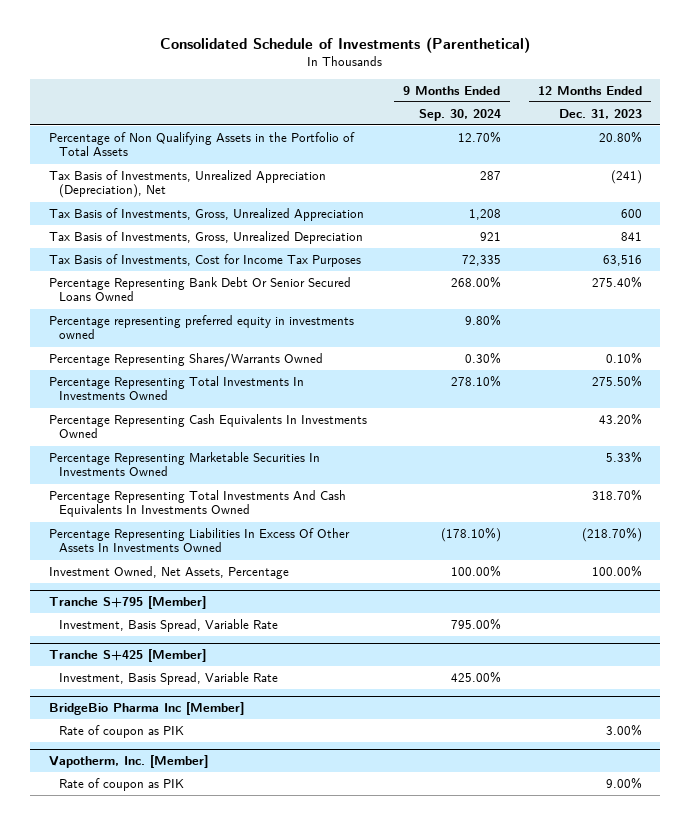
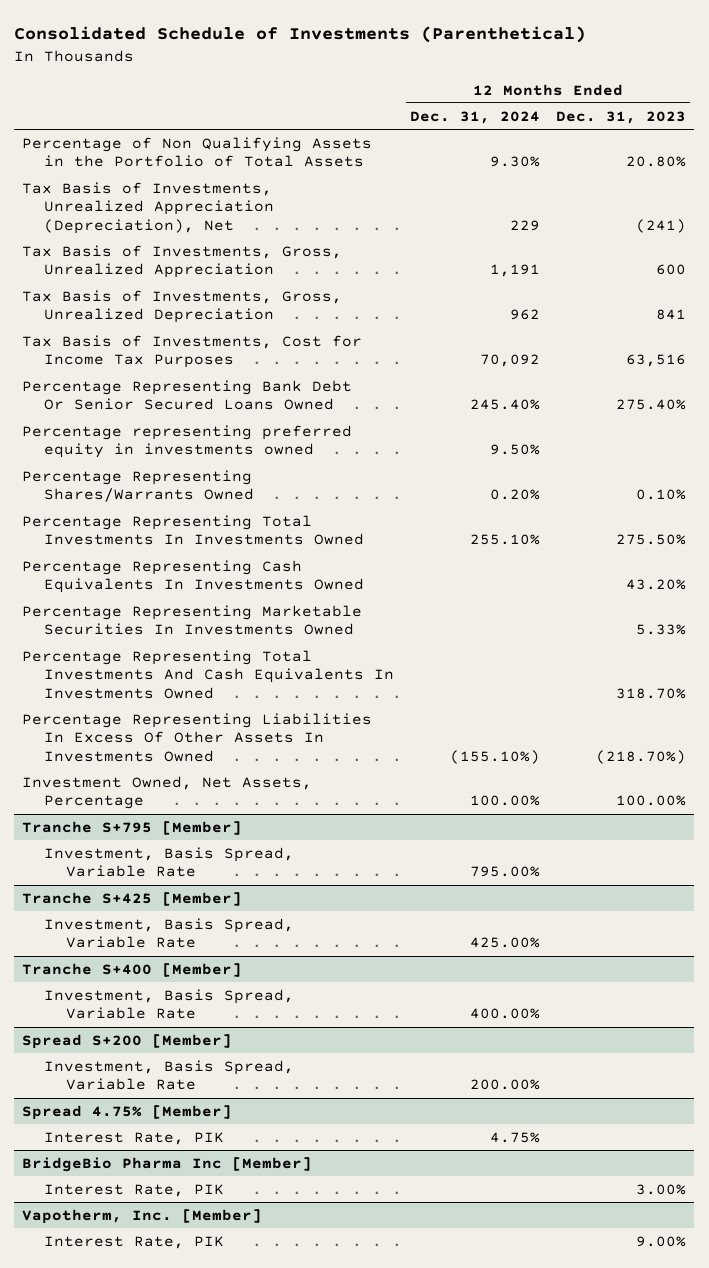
- | 9 Months Ended Sep. 30, 2024 | 12 Months Ended Dec. 31, 2023
+ | 12 Months Ended Dec. 31, 2024 | 12 Months Ended Dec. 31, 2023
+ Tranche S+400 [Member]
+ Investment, Basis Spread, Variable Rate | 400.00% |
+ Spread S+200 [Member]
+ Investment, Basis Spread, Variable Rate | 200.00% |
+ Spread 4.75% [Member]
+ Interest Rate, PIK | 4.75% |
@ BridgeBio Pharma Inc [Member]
- Rate of coupon as PIK | | 3.00%
+ Interest Rate, PIK | | 3.00%
@ Vapotherm, Inc. [Member]
- Rate of coupon as PIK | | 9.00%
+ Interest Rate, PIK | | 9.00%

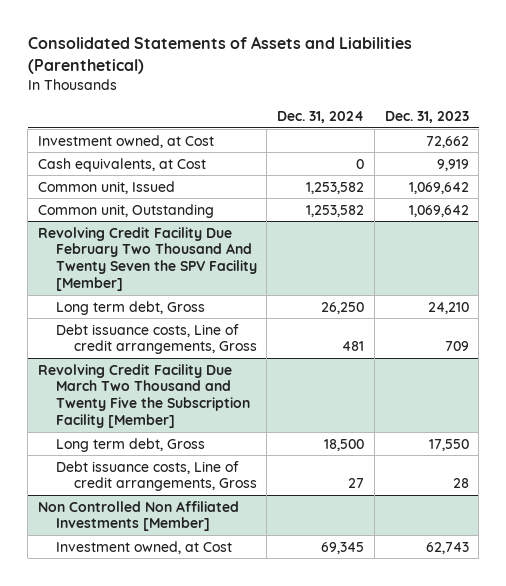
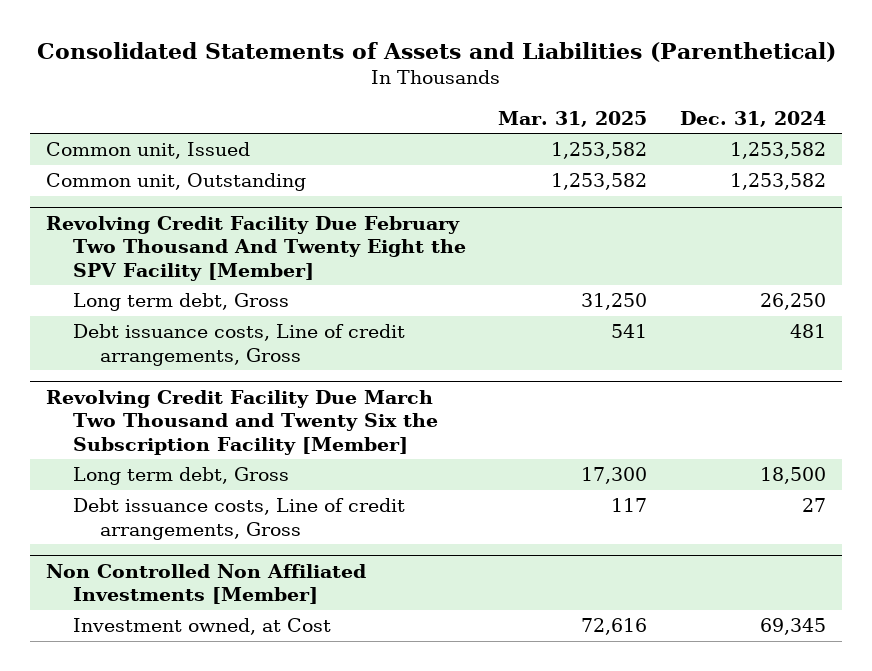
- | Dec. 31, 2024 | Dec. 31, 2023
+ | Mar. 31, 2025 | Dec. 31, 2024
- Investment owned, at Cost | | 72,662
- Cash equivalents, at Cost | 0 | 9,919
- Revolving Credit Facility Due February Two Thousand And Twenty Seven the SPV Facility [Member]
+ Revolving Credit Facility Due February Two Thousand And Twenty Eight the SPV Facility [Member]
- Revolving Credit Facility Due March Two Thousand and Twenty Five the Subscription Facility [Member]
+ Revolving Credit Facility Due March Two Thousand and Twenty Six the Subscription Facility [Member]

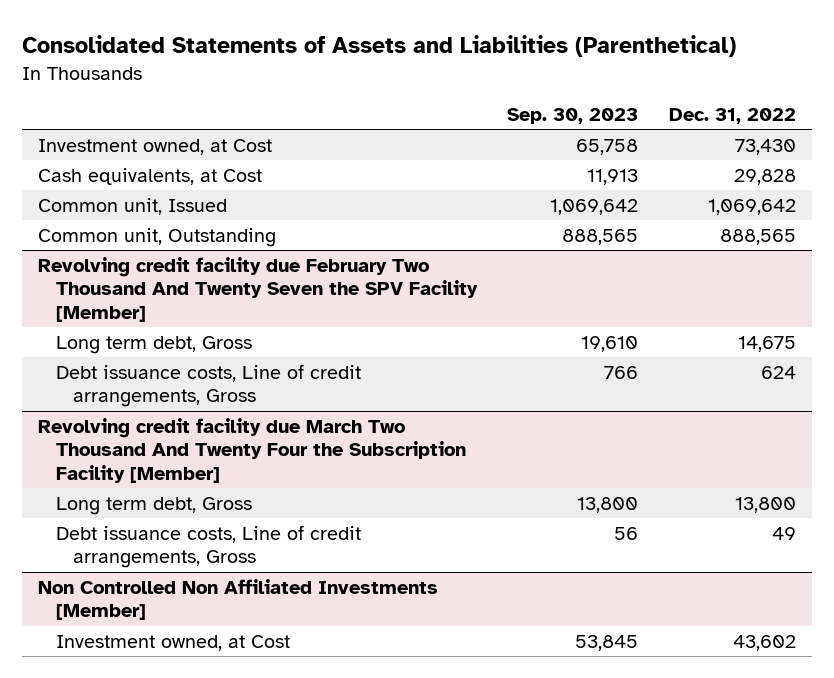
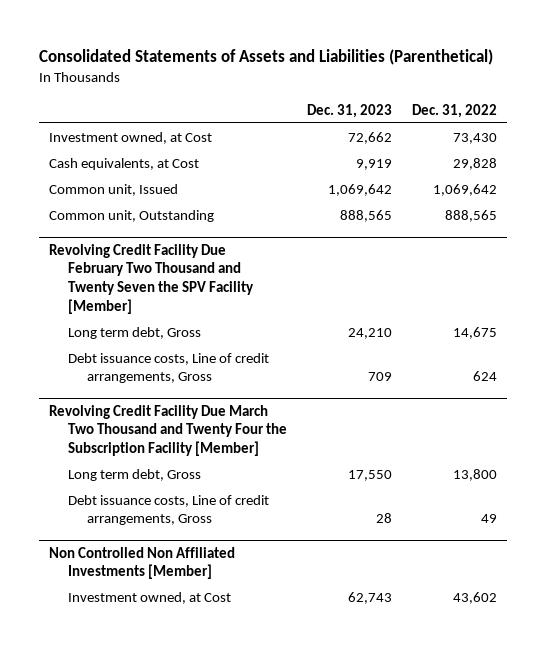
- | Sep. 30, 2023 | Dec. 31, 2022
+ | Dec. 31, 2023 | Dec. 31, 2022
- Revolving credit facility due February Two Thousand And Twenty Seven the SPV Facility [Member]
+ Revolving Credit Facility Due February Two Thousand and Twenty Seven the SPV Facility [Member]
- Revolving credit facility due March Two Thousand And Twenty Four the Subscription Facility [Member]
+ Revolving Credit Facility Due March Two Thousand and Twenty Four the Subscription Facility [Member]

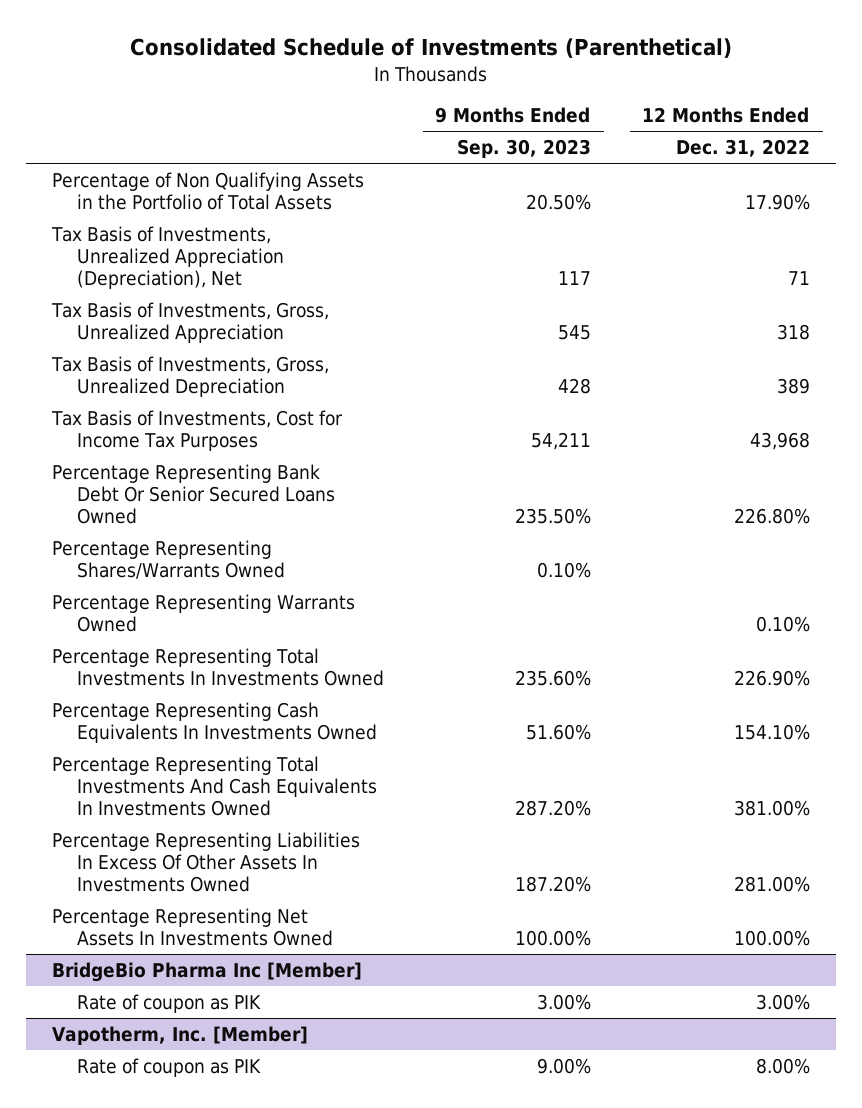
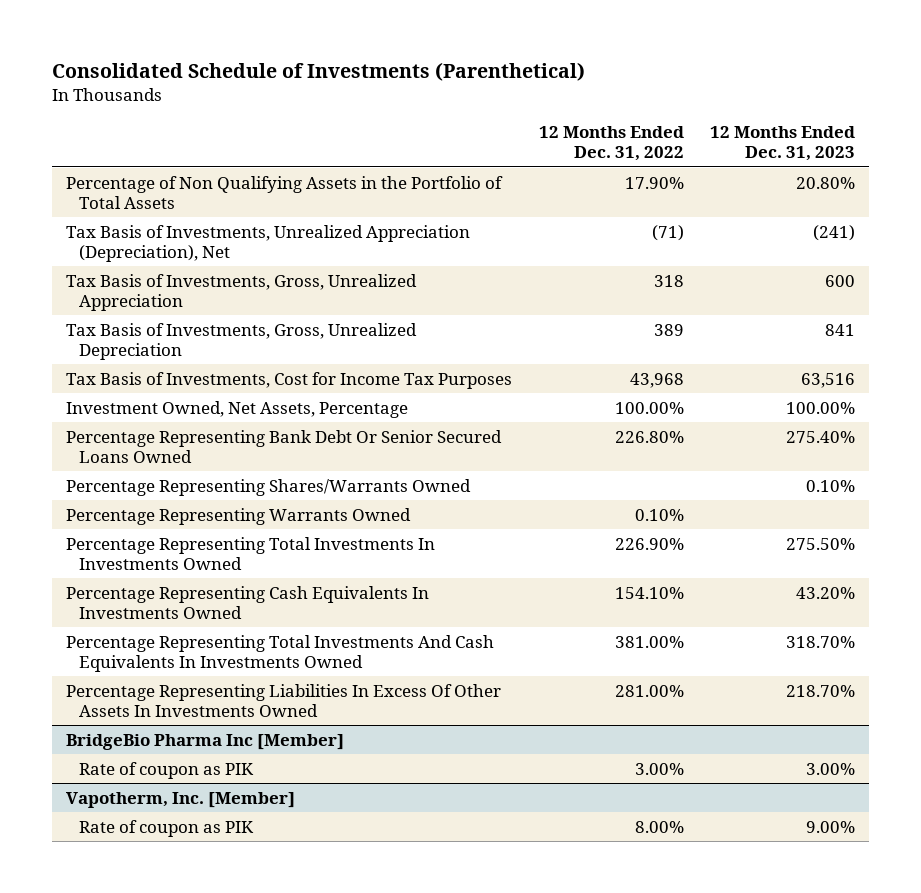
- | 9 Months Ended Sep. 30, 2023 | 12 Months Ended Dec. 31, 2022
+ | 12 Months Ended Dec. 31, 2022 | 12 Months Ended Dec. 31, 2023
- Tax Basis of Investments, Unrealized Appreciation (Depreciation), Net | 117 | 71
+ Tax Basis of Investments, Unrealized Appreciation (Depreciation), Net | (71) | (241)
+ Investment Owned, Net Assets, Percentage | 100.00% | 100.00%
- Percentage Representing Net Assets In Investments Owned | 100.00% | 100.00%

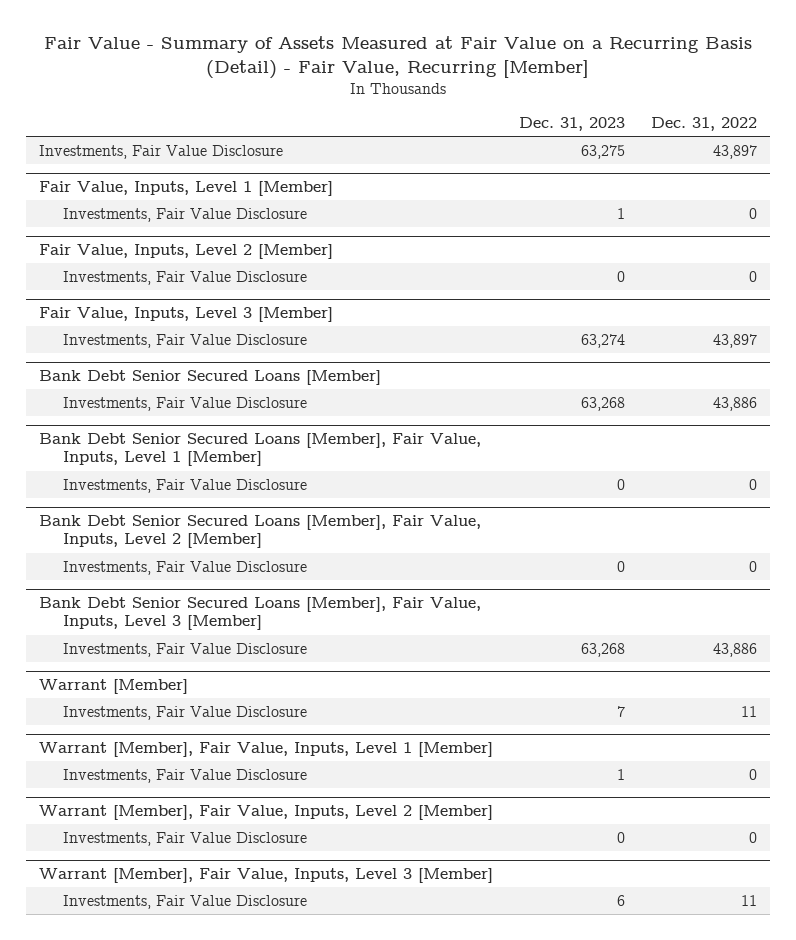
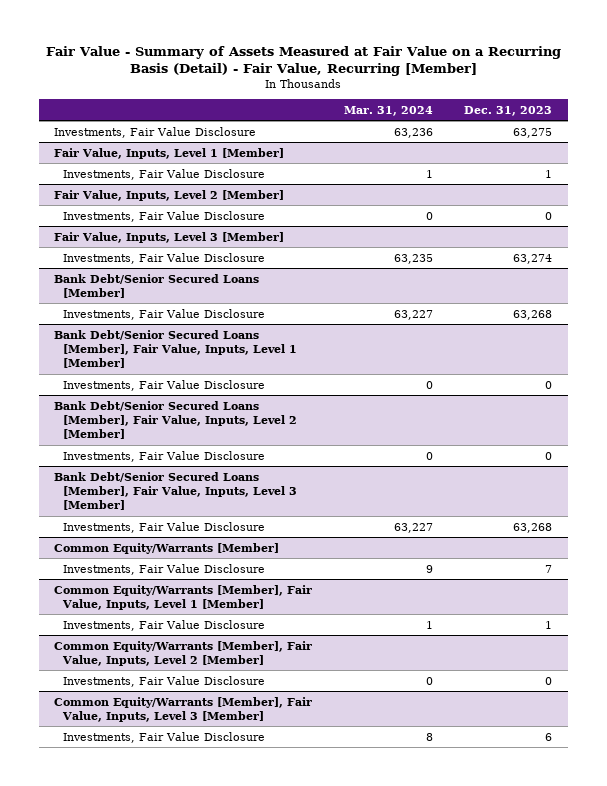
- | Dec. 31, 2023 | Dec. 31, 2022
+ | Mar. 31, 2024 | Dec. 31, 2023
- Bank Debt Senior Secured Loans [Member]
+ Bank Debt/Senior Secured Loans [Member]
- Bank Debt Senior Secured Loans [Member], Fair Value, Inputs, Level 1 [Member]
+ Bank Debt/Senior Secured Loans [Member], Fair Value, Inputs, Level 1 [Member]
- Bank Debt Senior Secured Loans [Member], Fair Value, Inputs, Level 2 [Member]
+ Bank Debt/Senior Secured Loans [Member], Fair Value, Inputs, Level 2 [Member]
- Bank Debt Senior Secured Loans [Member], Fair Value, Inputs, Level 3 [Member]
+ Bank Debt/Senior Secured Loans [Member], Fair Value, Inputs, Level 3 [Member]
- Warrant [Member]
+ Common Equity/Warrants [Member]
- Warrant [Member], Fair Value, Inputs, Level 1 [Member]
+ Common Equity/Warrants [Member], Fair Value, Inputs, Level 1 [Member]
- Warrant [Member], Fair Value, Inputs, Level 2 [Member]
+ Common Equity/Warrants [Member], Fair Value, Inputs, Level 2 [Member]
- Warrant [Member], Fair Value, Inputs, Level 3 [Member]
+ Common Equity/Warrants [Member], Fair Value, Inputs, Level 3 [Member]

